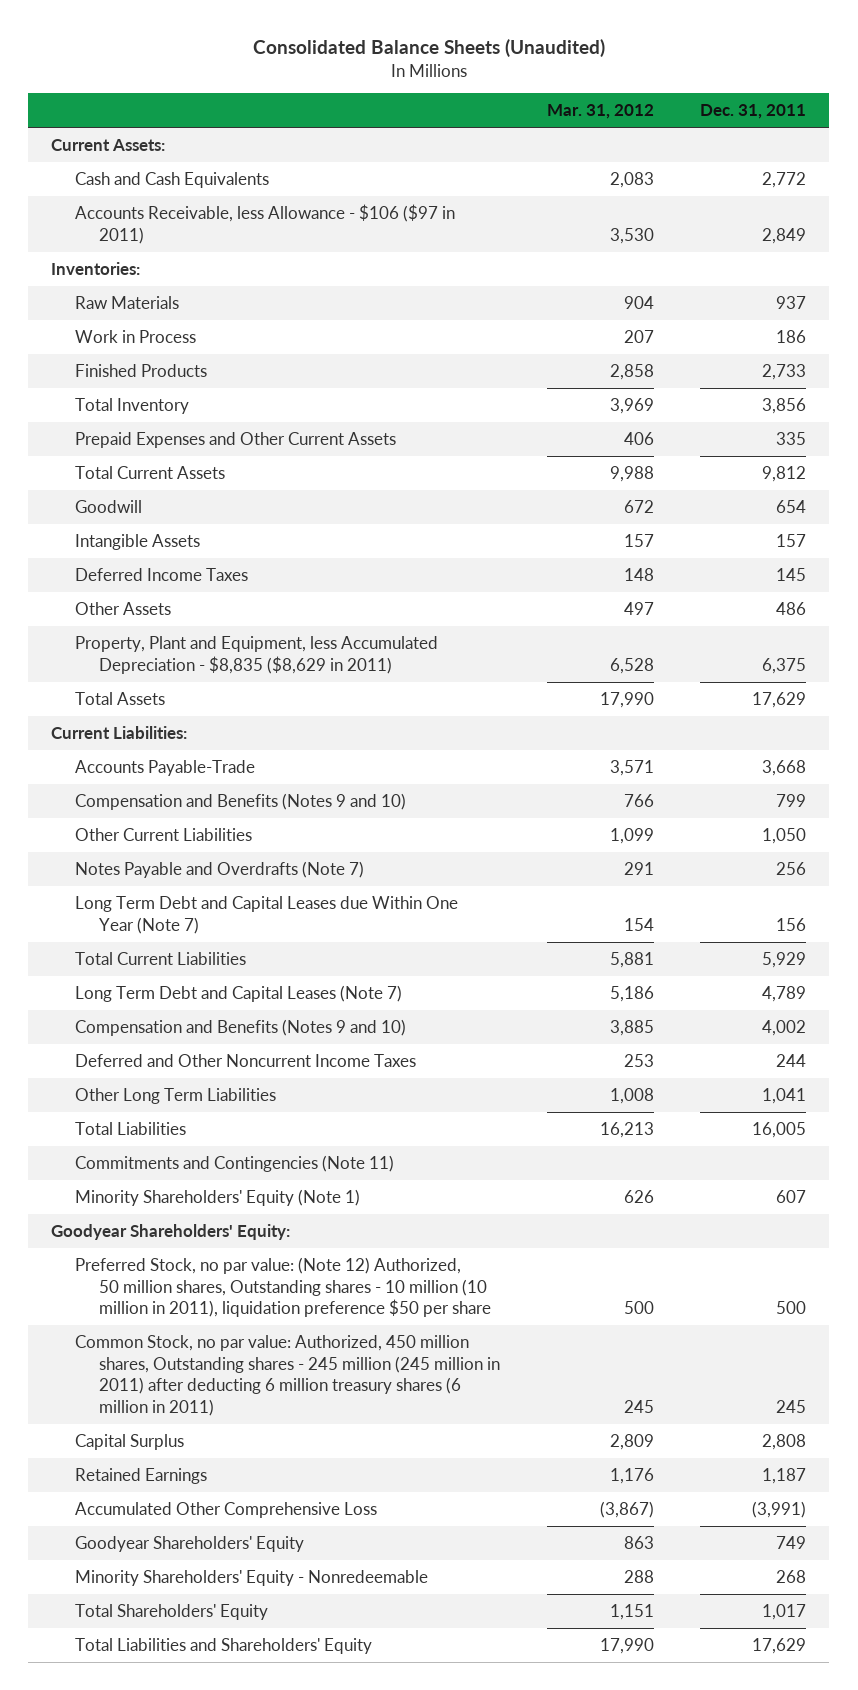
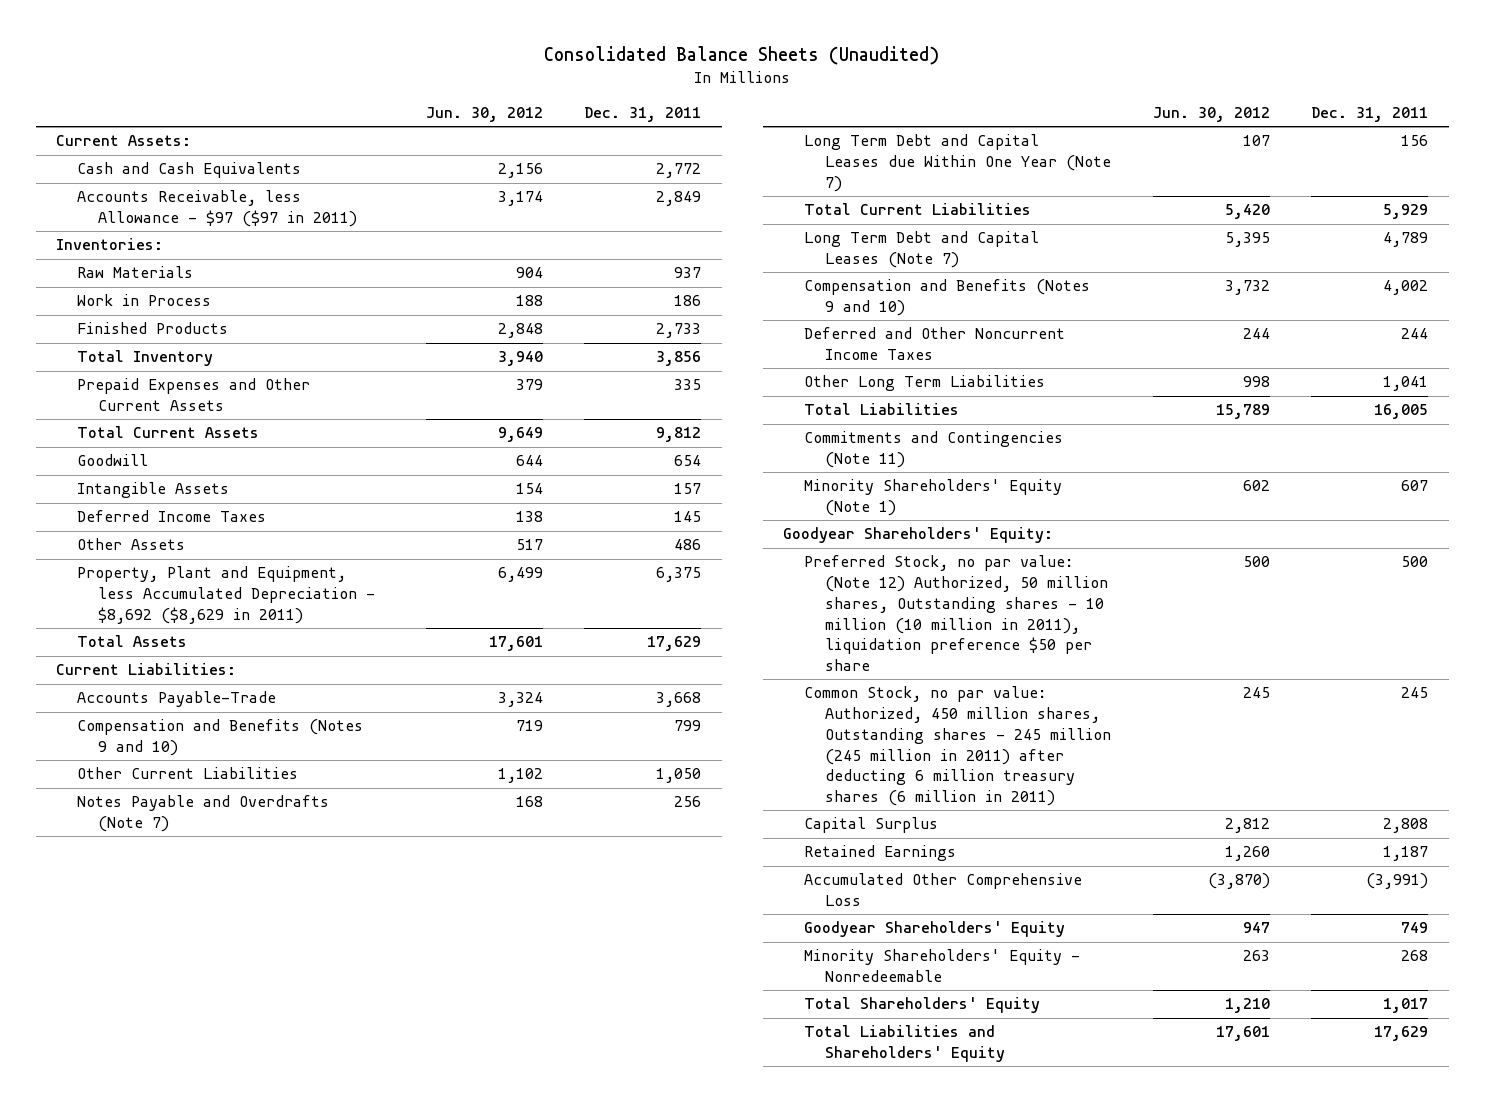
- | Mar. 31, 2012 | Dec. 31, 2011
+ | Jun. 30, 2012 | Dec. 31, 2011
- Accounts Receivable, less Allowance - $106 ($97 in 2011) | 3,530 | 2,849
+ Accounts Receivable, less Allowance - $97 ($97 in 2011) | 3,174 | 2,849
- Property, Plant and Equipment, less Accumulated Depreciation - $8,835 ($8,629 in 2011) | 6,528 | 6,375
+ Property, Plant and Equipment, less Accumulated Depreciation - $8,692 ($8,629 in 2011) | 6,499 | 6,375

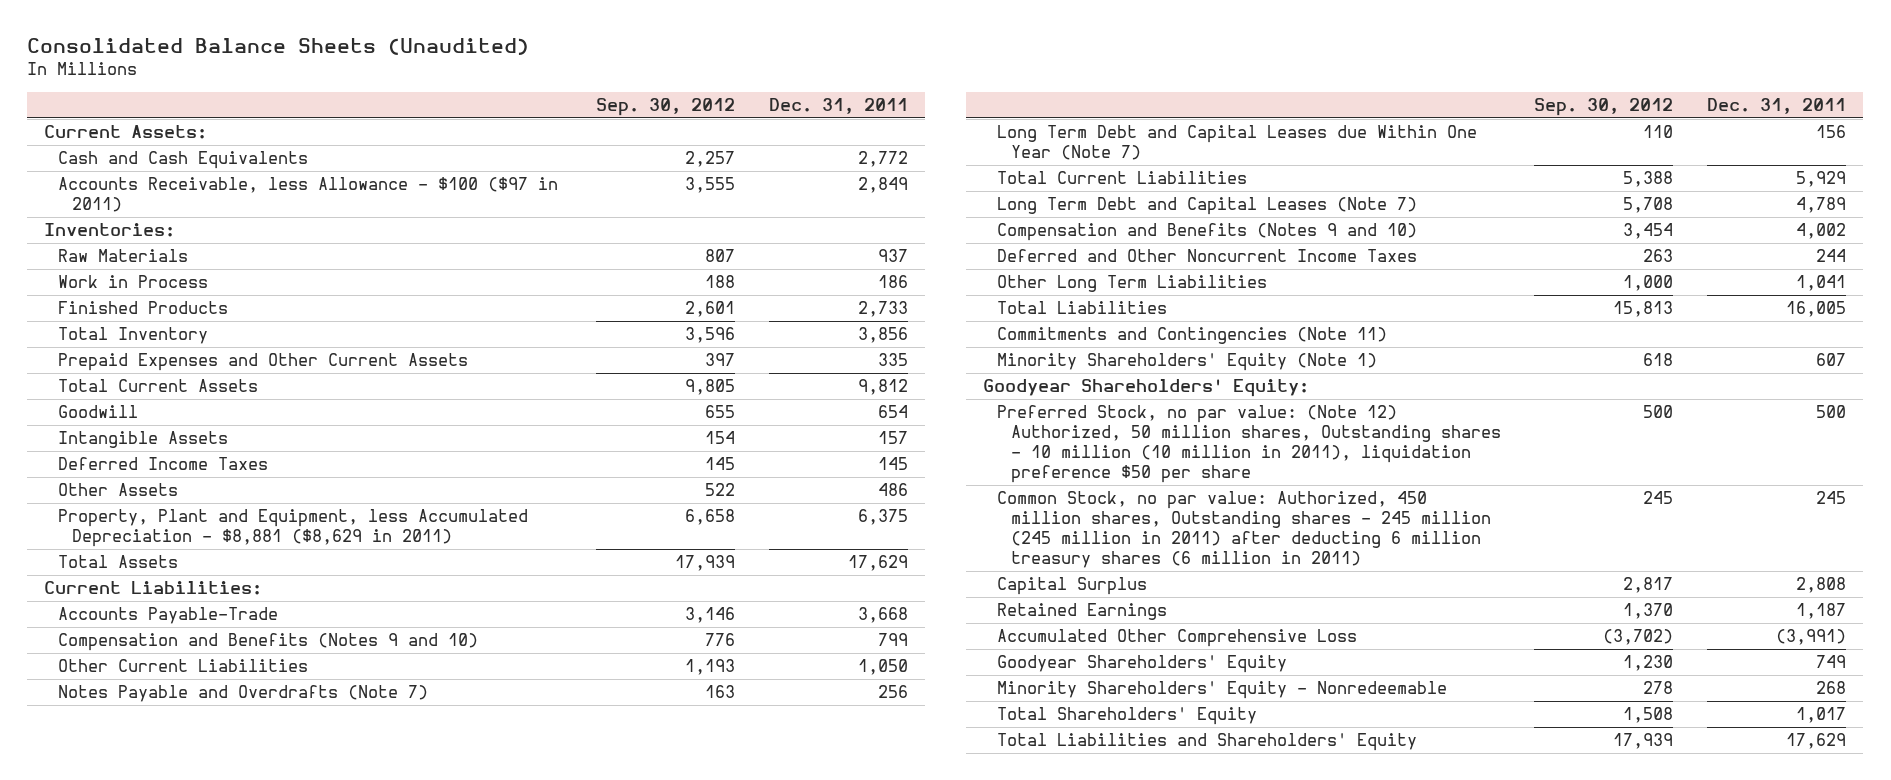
- | Jun. 30, 2012 | Dec. 31, 2011
+ | Sep. 30, 2012 | Dec. 31, 2011
- Accounts Receivable, less Allowance - $97 ($97 in 2011) | 3,174 | 2,849
+ Accounts Receivable, less Allowance - $100 ($97 in 2011) | 3,555 | 2,849
- Property, Plant and Equipment, less Accumulated Depreciation - $8,692 ($8,629 in 2011) | 6,499 | 6,375
+ Property, Plant and Equipment, less Accumulated Depreciation - $8,881 ($8,629 in 2011) | 6,658 | 6,375

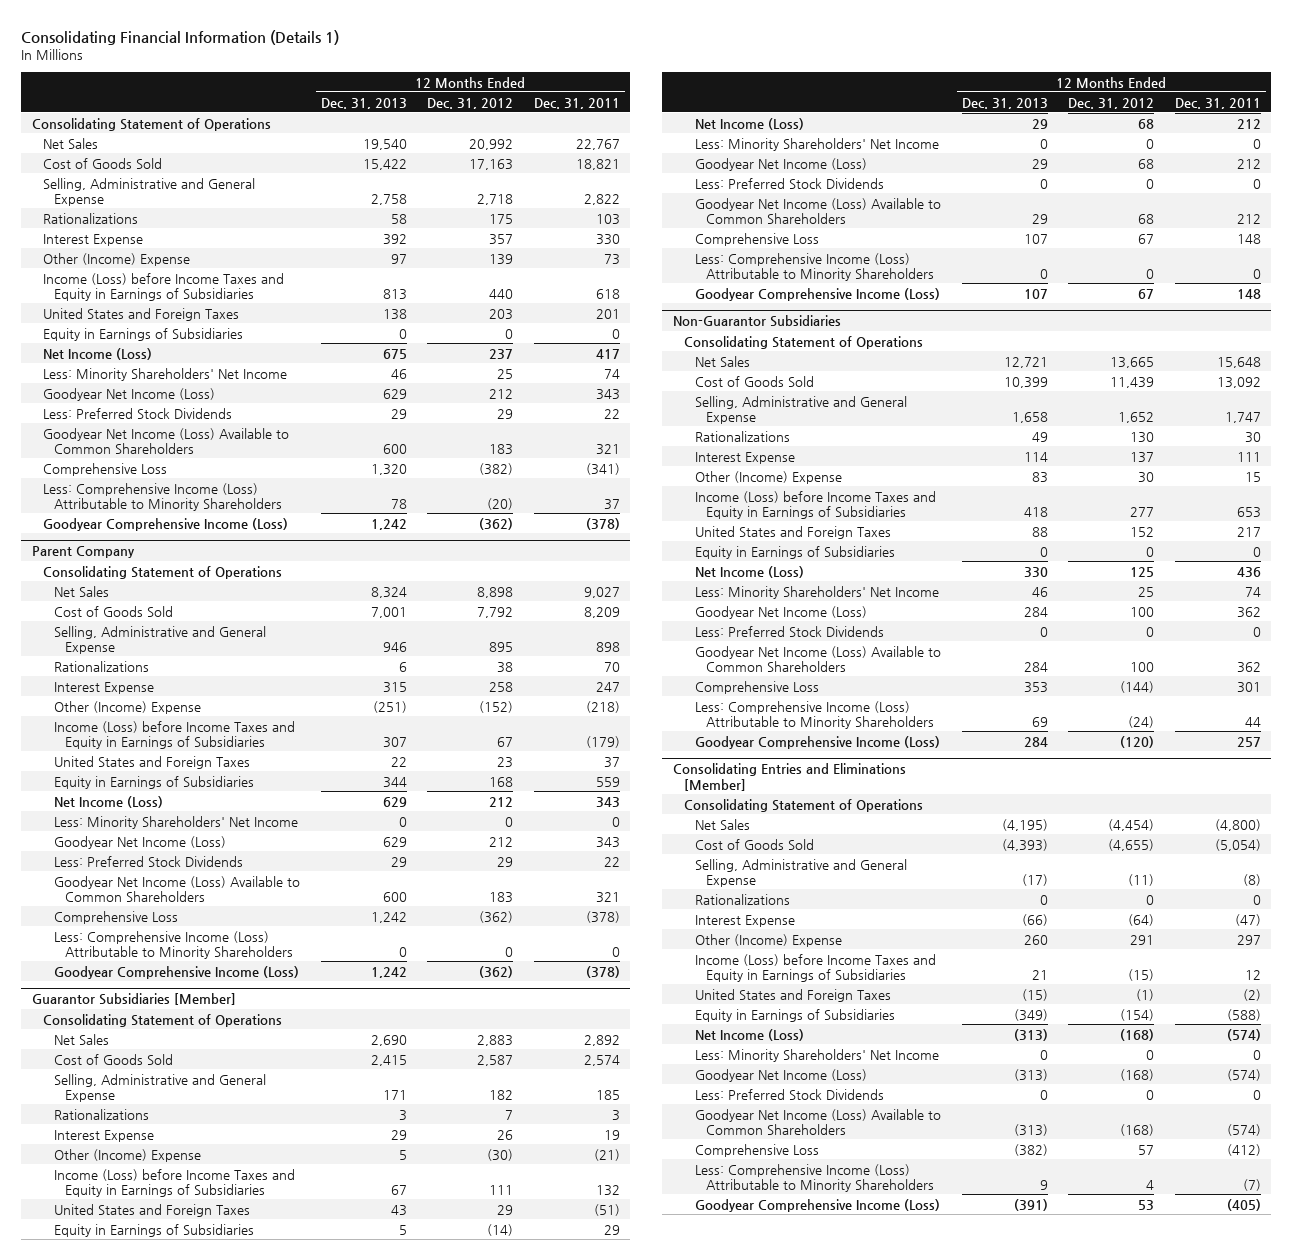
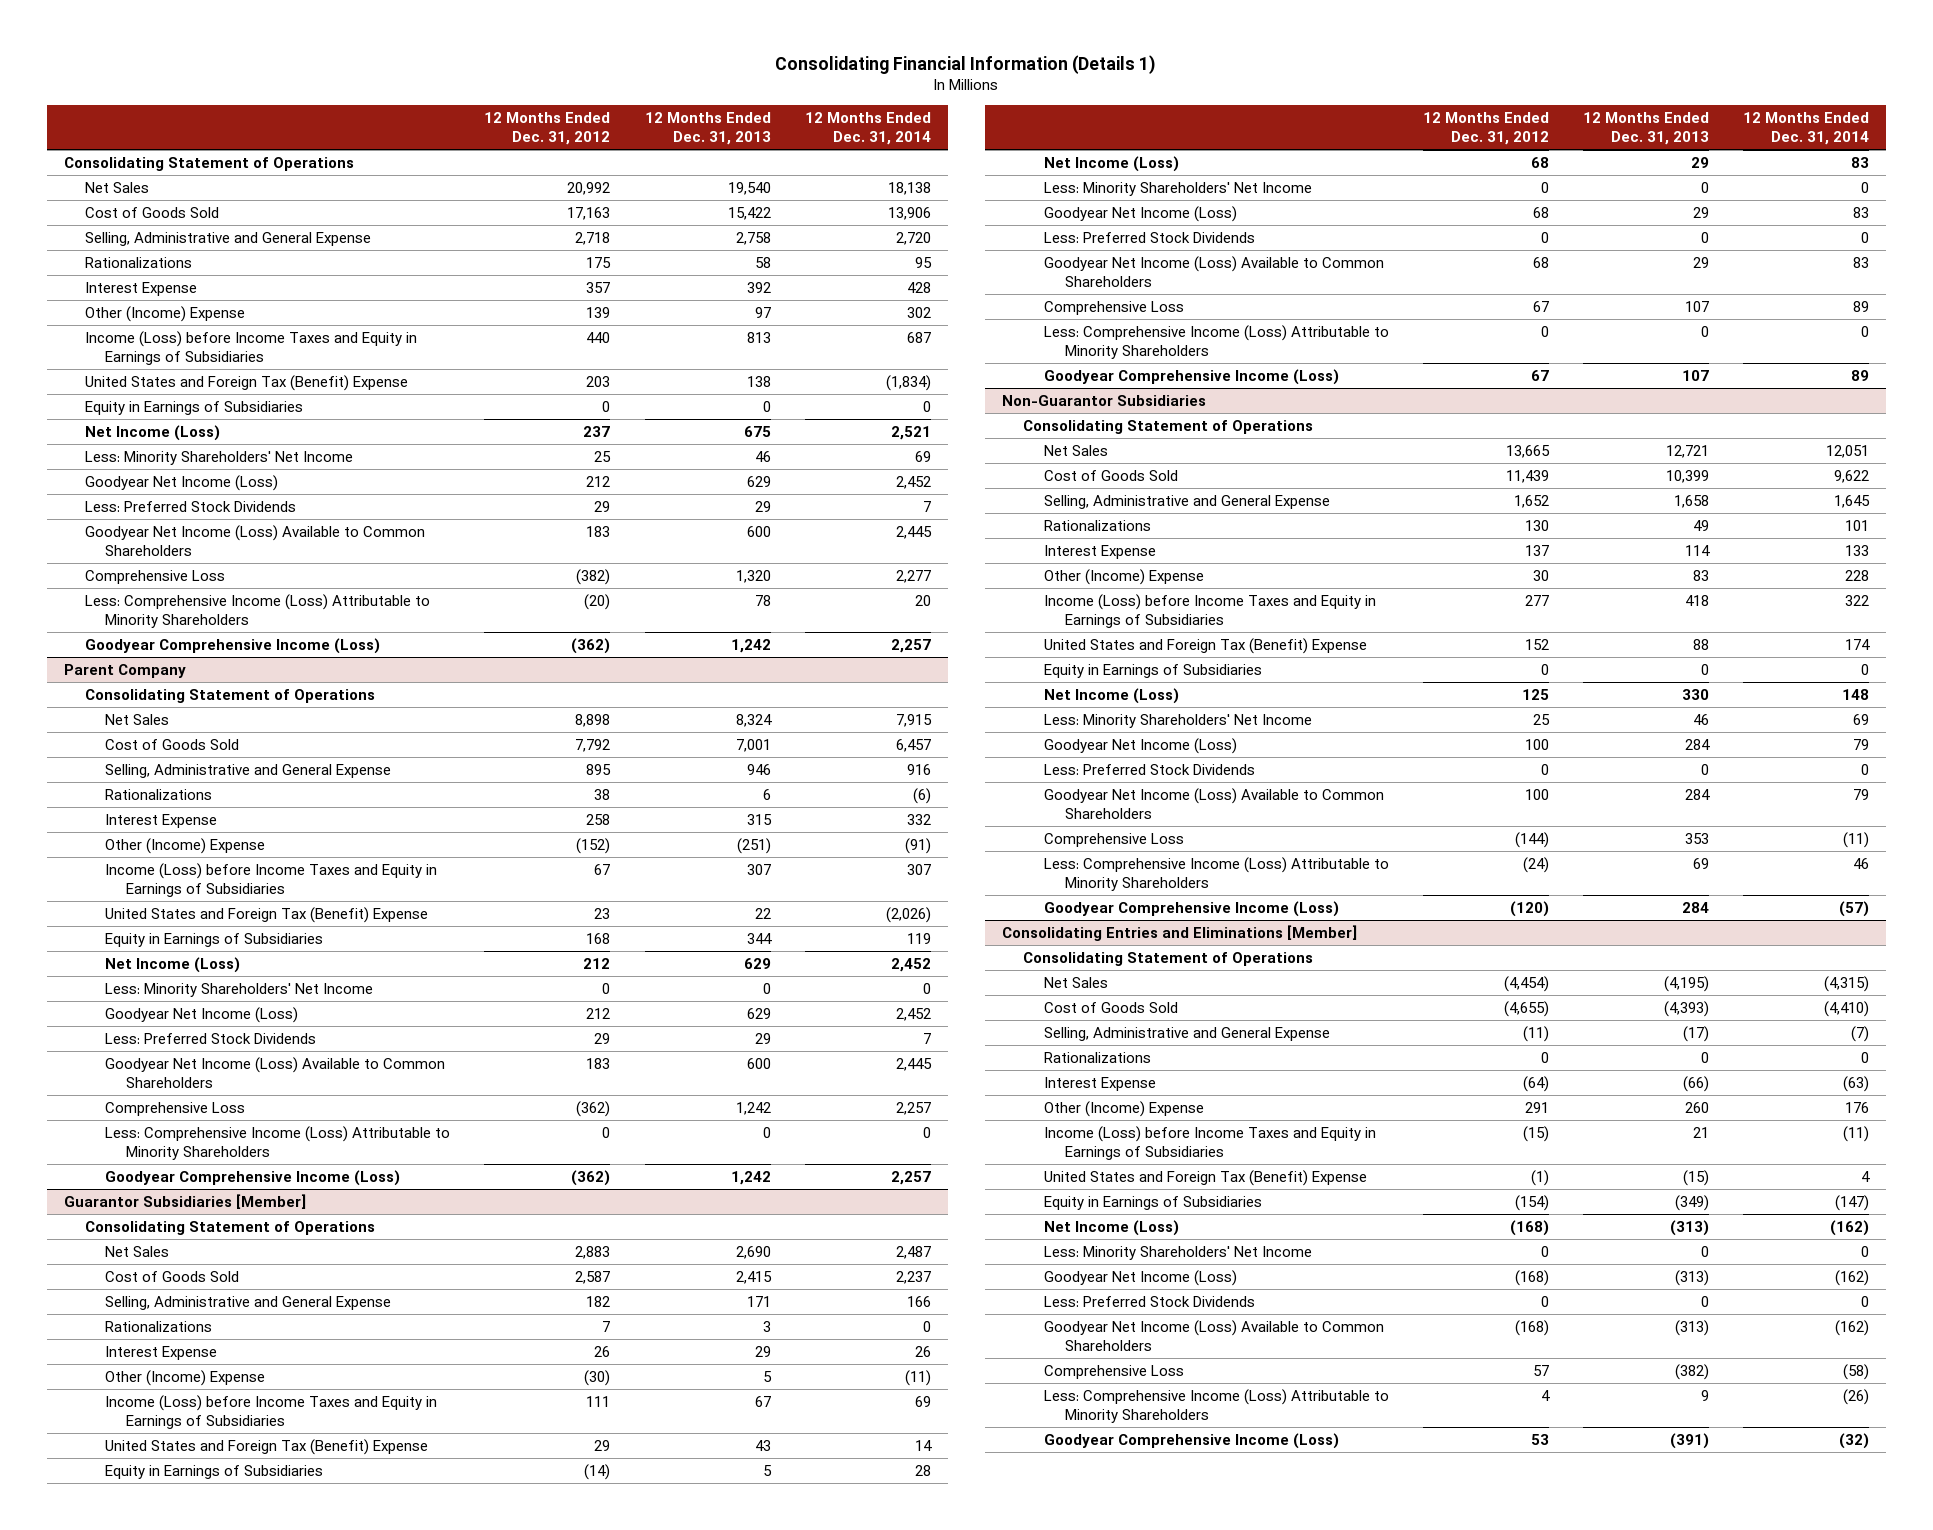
- | 12 Months Ended Dec. 31, 2013 | 12 Months Ended Dec. 31, 2012 | 12 Months Ended Dec. 31, 2011
+ | 12 Months Ended Dec. 31, 2012 | 12 Months Ended Dec. 31, 2013 | 12 Months Ended Dec. 31, 2014
- United States and Foreign Taxes | 138 | 203 | 201
+ United States and Foreign Tax (Benefit) Expense | 203 | 138 | (1,834)
@ Parent Company
- United States and Foreign Taxes | 22 | 23 | 37
+ United States and Foreign Tax (Benefit) Expense | 23 | 22 | (2,026)
@ Guarantor Subsidiaries [Member]
- United States and Foreign Taxes | 43 | 29 | (51)
+ United States and Foreign Tax (Benefit) Expense | 29 | 43 | 14
@ Non-Guarantor Subsidiaries
- United States and Foreign Taxes | 88 | 152 | 217
+ United States and Foreign Tax (Benefit) Expense | 152 | 88 | 174
@ Consolidating Entries and Eliminations [Member]
- United States and Foreign Taxes | (15) | (1) | (2)
+ United States and Foreign Tax (Benefit) Expense | (1) | (15) | 4

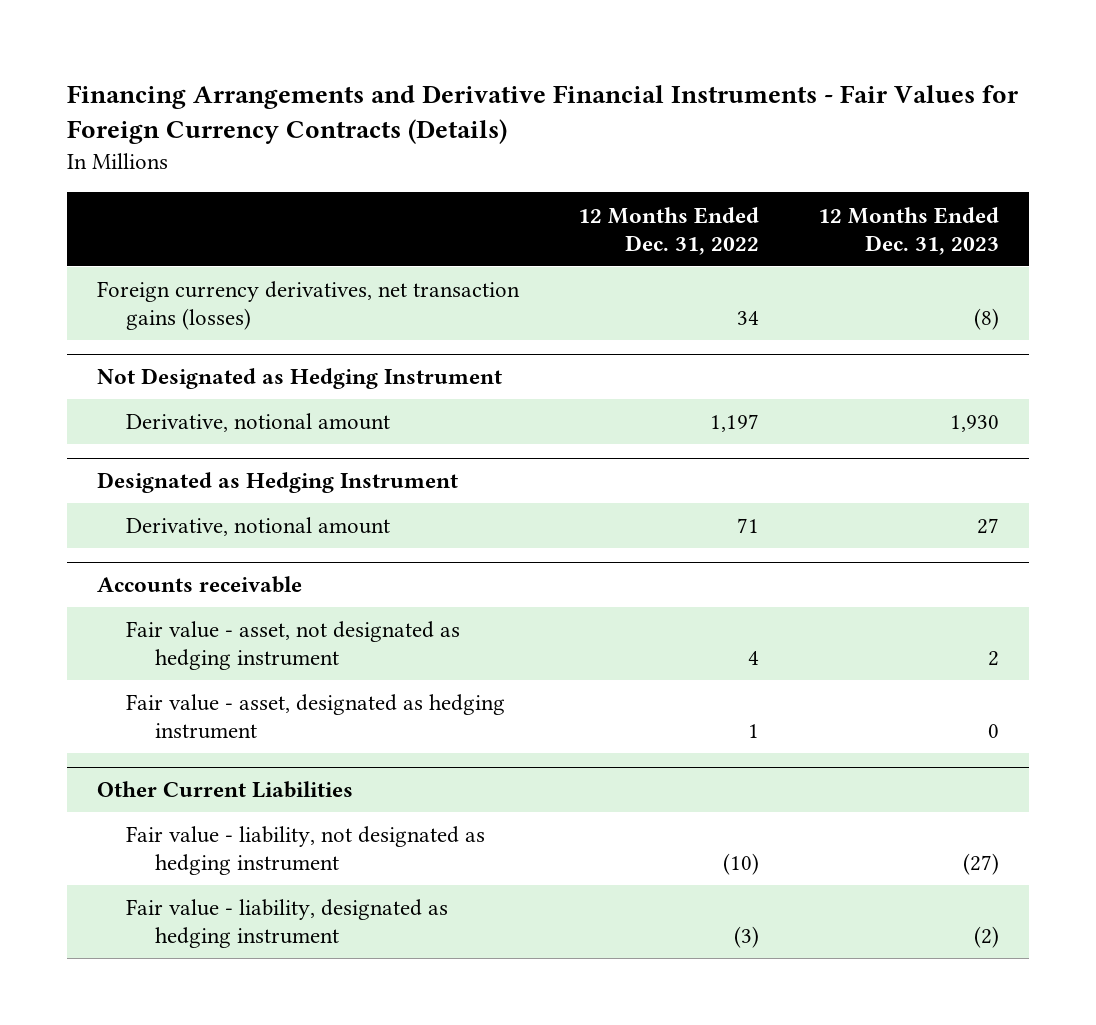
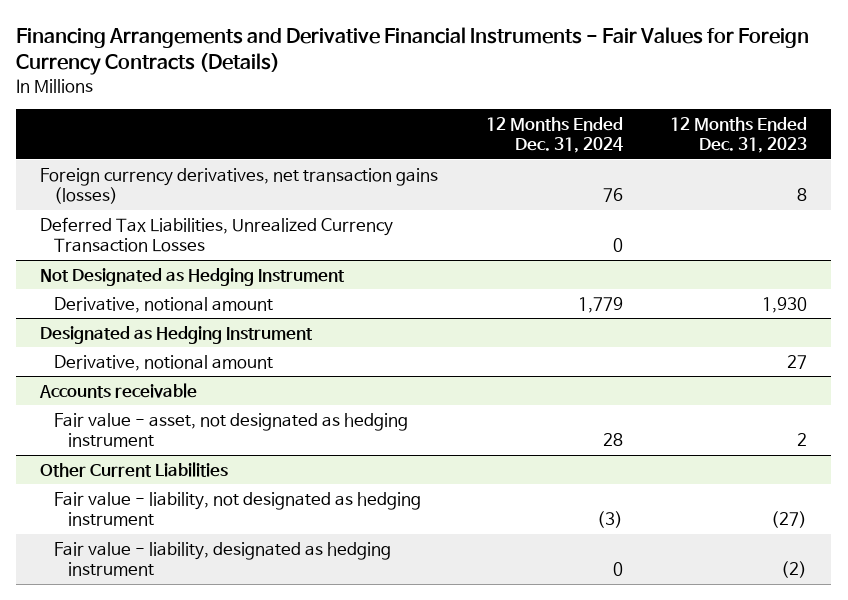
- | 12 Months Ended Dec. 31, 2022 | 12 Months Ended Dec. 31, 2023
+ | 12 Months Ended Dec. 31, 2024 | 12 Months Ended Dec. 31, 2023
- Foreign currency derivatives, net transaction gains (losses) | 34 | (8)
+ Foreign currency derivatives, net transaction gains (losses) | 76 | 8
+ Deferred Tax Liabilities, Unrealized Currency Transaction Losses | 0 |
@ Accounts receivable
- Fair value - asset, designated as hedging instrument | 1 | 0

